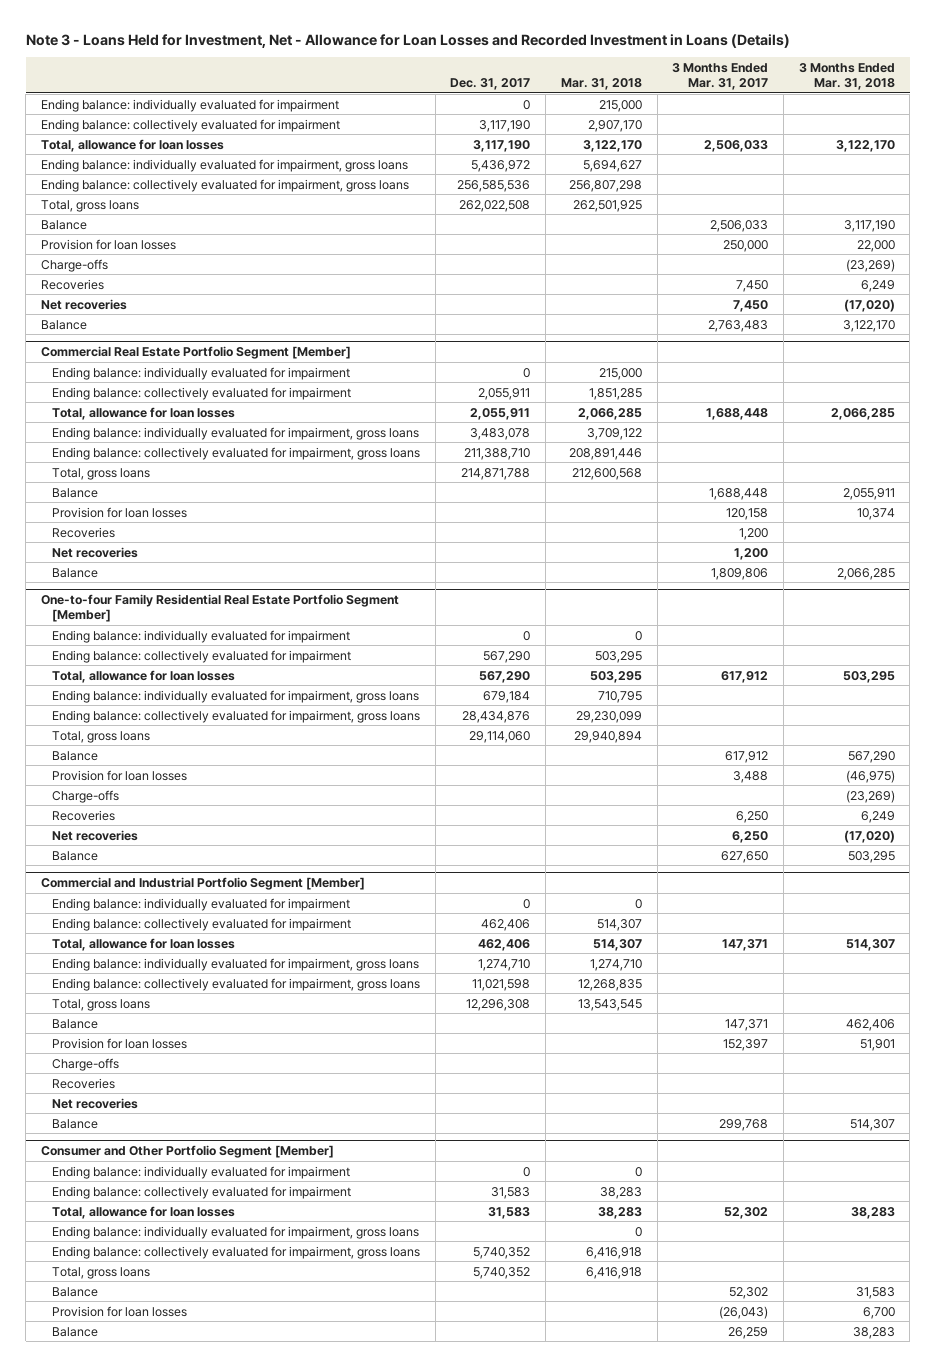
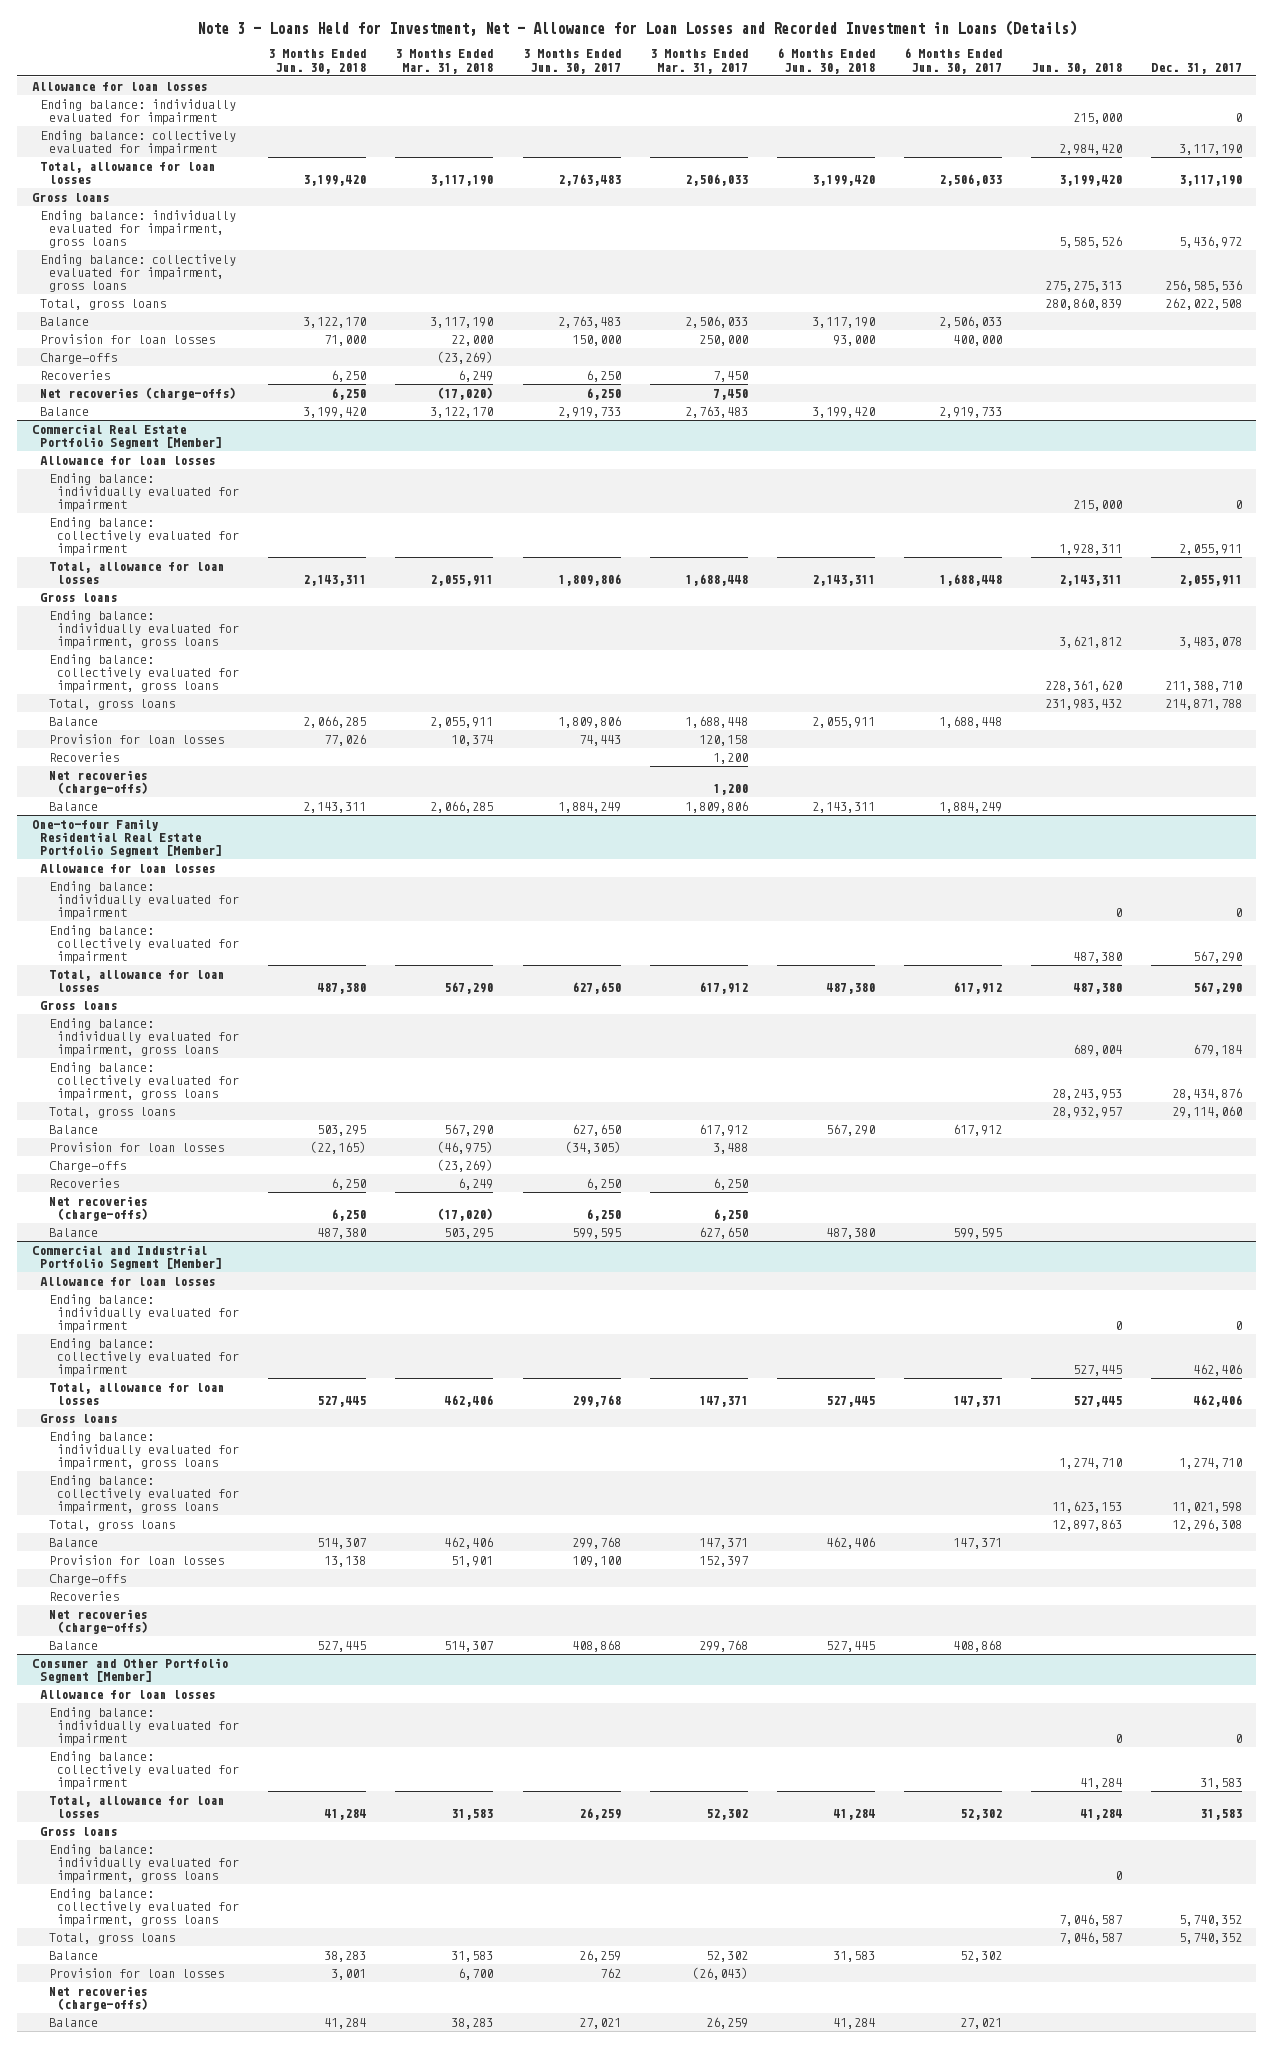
- | Dec. 31, 2017 | Mar. 31, 2018 | 3 Months Ended Mar. 31, 2017 | 3 Months Ended Mar. 31, 2018
+ | 3 Months Ended Jun. 30, 2018 | 3 Months Ended Mar. 31, 2018 | 3 Months Ended Jun. 30, 2017 | 3 Months Ended Mar. 31, 2017 | 6 Months Ended Jun. 30, 2018 | 6 Months Ended Jun. 30, 2017 | Jun. 30, 2018 | Dec. 31, 2017
+ Allowance for loan losses
- Total, allowance for loan losses | 3,117,190 | 3,122,170 | 2,506,033 | 3,122,170
+ Total, allowance for loan losses | 3,199,420 | 3,117,190 | 2,763,483 | 2,506,033 | 3,199,420 | 2,506,033 | 3,199,420 | 3,117,190
+ Gross loans
- Net recoveries | | | 7,450 | (17,020)
+ Net recoveries (charge-offs) | 6,250 | (17,020) | 6,250 | 7,450 | | | |
@ Commercial Real Estate Portfolio Segment [Member]
+ Allowance for loan losses
- Total, allowance for loan losses | 2,055,911 | 2,066,285 | 1,688,448 | 2,066,285
+ Total, allowance for loan losses | 2,143,311 | 2,055,911 | 1,809,806 | 1,688,448 | 2,143,311 | 1,688,448 | 2,143,311 | 2,055,911
+ Gross loans
- Net recoveries | | | 1,200 |
+ Net recoveries (charge-offs) | | | | 1,200 | | | |
@ One-to-four Family Residential Real Estate Portfolio Segment [Member]
+ Allowance for loan losses
- Total, allowance for loan losses | 567,290 | 503,295 | 617,912 | 503,295
+ Total, allowance for loan losses | 487,380 | 567,290 | 627,650 | 617,912 | 487,380 | 617,912 | 487,380 | 567,290
+ Gross loans
- Net recoveries | | | 6,250 | (17,020)
+ Net recoveries (charge-offs) | 6,250 | (17,020) | 6,250 | 6,250 | | | |
@ Commercial and Industrial Portfolio Segment [Member]
+ Allowance for loan losses
- Total, allowance for loan losses | 462,406 | 514,307 | 147,371 | 514,307
+ Total, allowance for loan losses | 527,445 | 462,406 | 299,768 | 147,371 | 527,445 | 147,371 | 527,445 | 462,406
+ Gross loans
- Net recoveries
+ Net recoveries (charge-offs)
@ Consumer and Other Portfolio Segment [Member]
+ Allowance for loan losses
- Total, allowance for loan losses | 31,583 | 38,283 | 52,302 | 38,283
+ Total, allowance for loan losses | 41,284 | 31,583 | 26,259 | 52,302 | 41,284 | 52,302 | 41,284 | 31,583
+ Gross loans
+ Net recoveries (charge-offs)

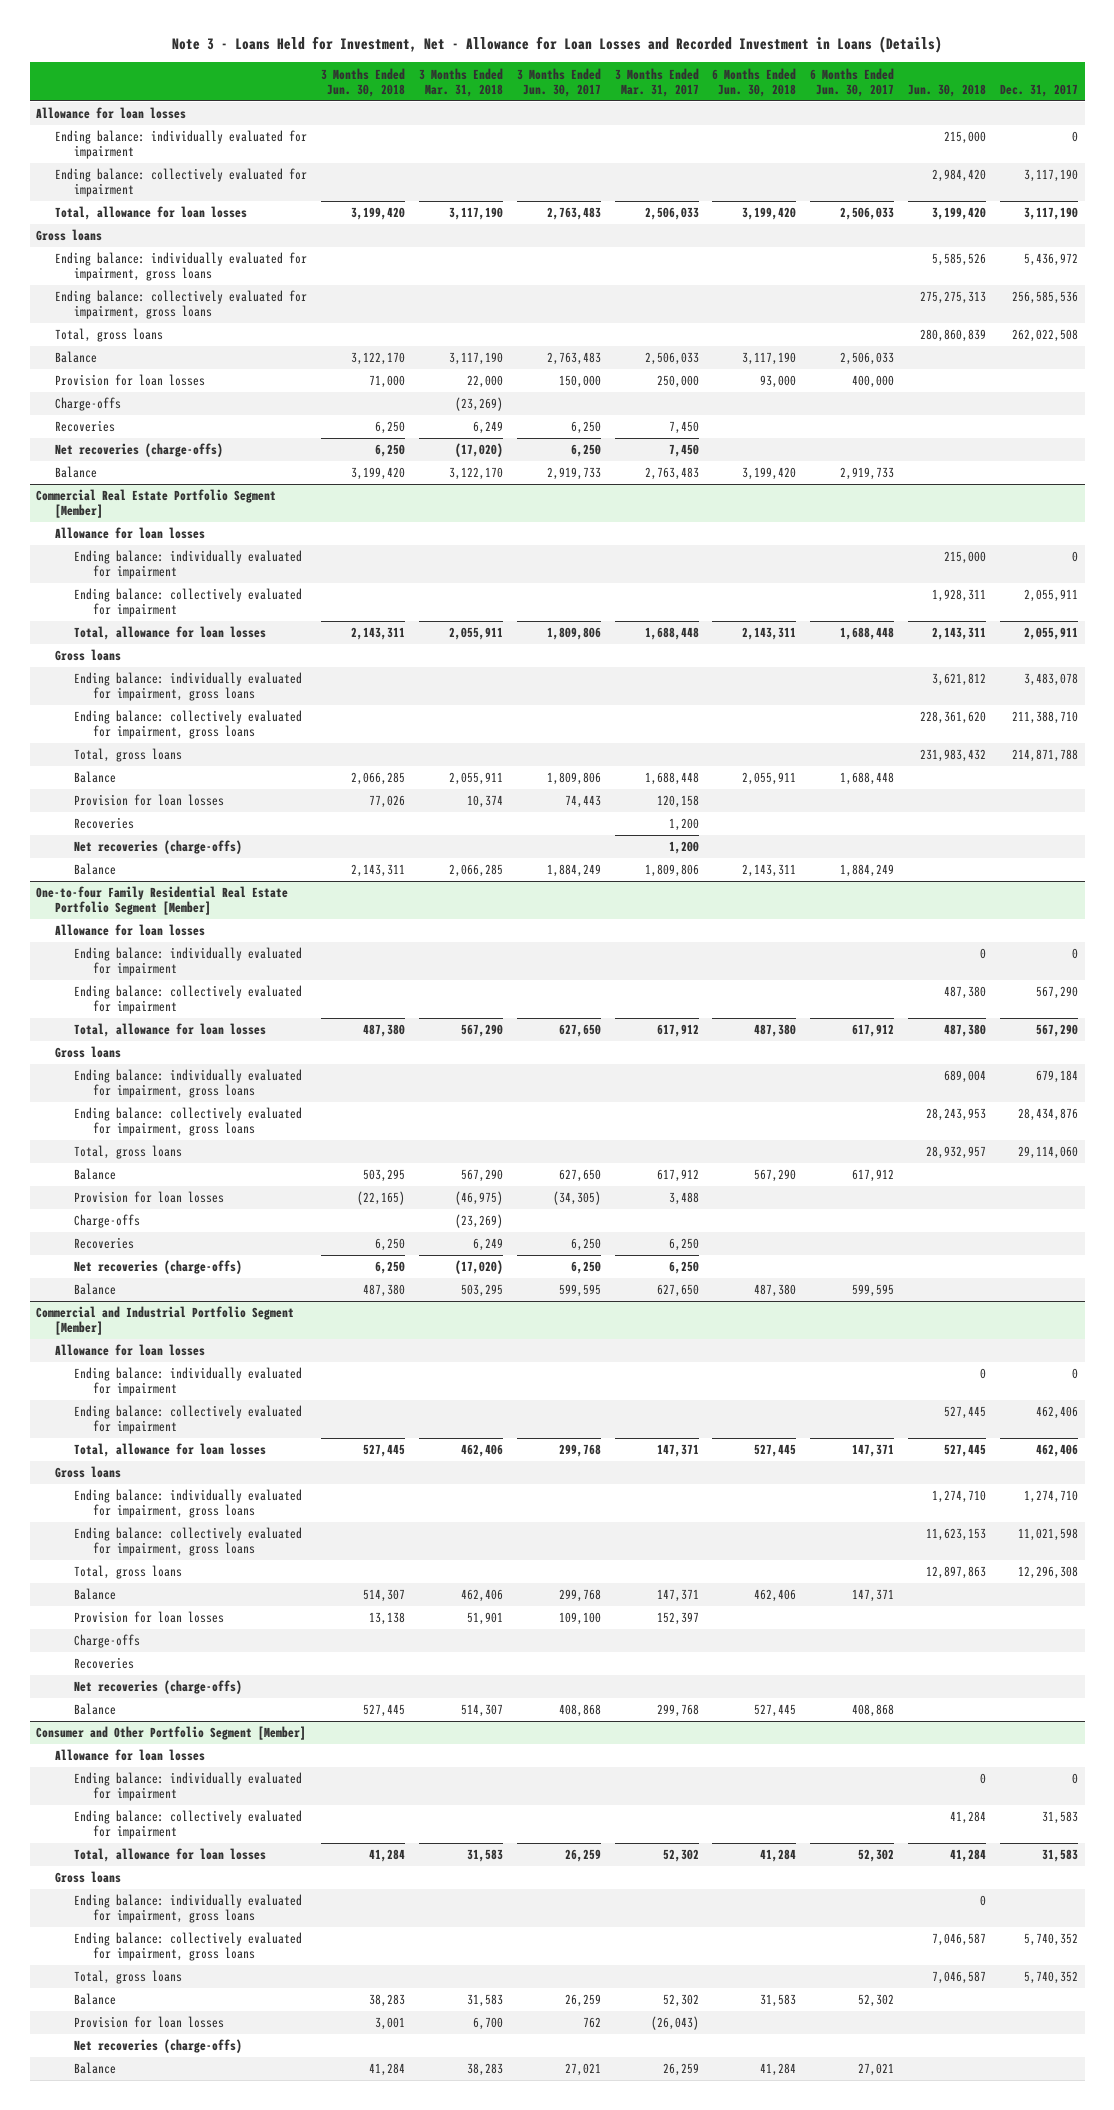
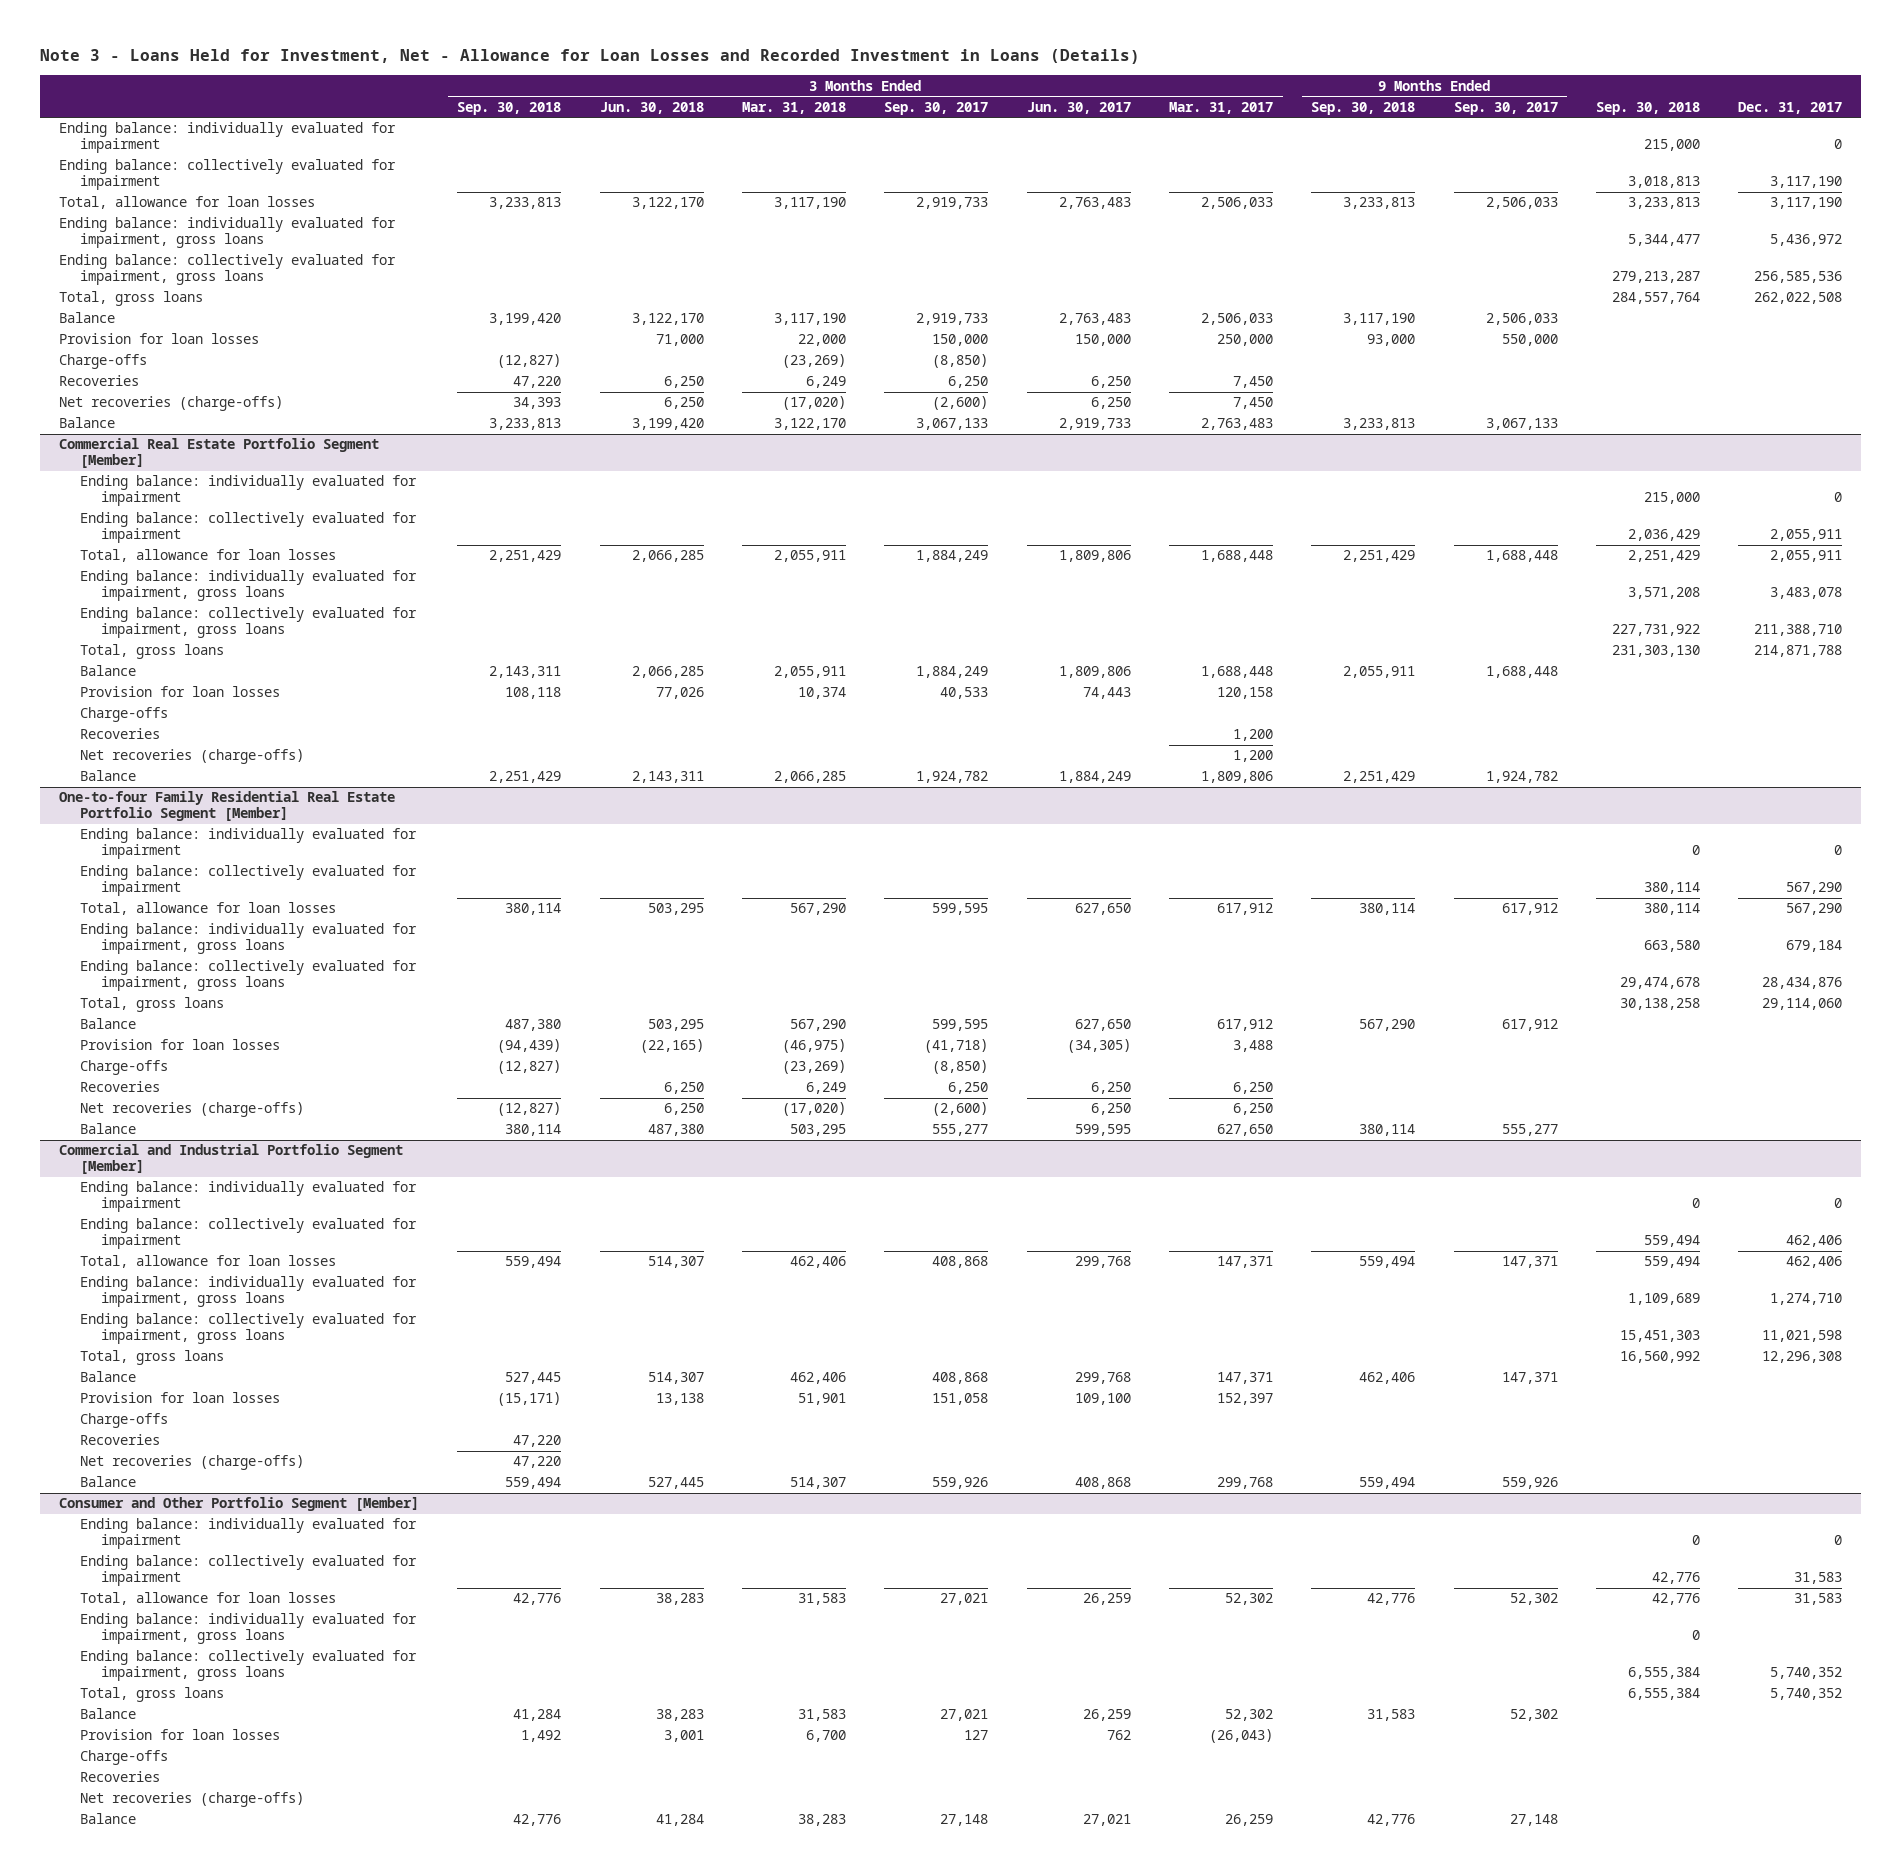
- | 3 Months Ended Jun. 30, 2018 | 3 Months Ended Mar. 31, 2018 | 3 Months Ended Jun. 30, 2017 | 3 Months Ended Mar. 31, 2017 | 6 Months Ended Jun. 30, 2018 | 6 Months Ended Jun. 30, 2017 | Jun. 30, 2018 | Dec. 31, 2017
+ | 3 Months Ended Sep. 30, 2018 | 3 Months Ended Jun. 30, 2018 | 3 Months Ended Mar. 31, 2018 | 3 Months Ended Sep. 30, 2017 | 3 Months Ended Jun. 30, 2017 | 3 Months Ended Mar. 31, 2017 | 9 Months Ended Sep. 30, 2018 | 9 Months Ended Sep. 30, 2017 | Sep. 30, 2018 | Dec. 31, 2017
- Allowance for loan losses
- Total, allowance for loan losses | 3,199,420 | 3,117,190 | 2,763,483 | 2,506,033 | 3,199,420 | 2,506,033 | 3,199,420 | 3,117,190
- Gross loans
+ Total, allowance for loan losses | 3,233,813 | 3,122,170 | 3,117,190 | 2,919,733 | 2,763,483 | 2,506,033 | 3,233,813 | 2,506,033 | 3,233,813 | 3,117,190
@ Commercial Real Estate Portfolio Segment [Member]
- Allowance for loan losses
- Total, allowance for loan losses | 2,143,311 | 2,055,911 | 1,809,806 | 1,688,448 | 2,143,311 | 1,688,448 | 2,143,311 | 2,055,911
- Gross loans
+ Total, allowance for loan losses | 2,251,429 | 2,066,285 | 2,055,911 | 1,884,249 | 1,809,806 | 1,688,448 | 2,251,429 | 1,688,448 | 2,251,429 | 2,055,911
+ Charge-offs
@ One-to-four Family Residential Real Estate Portfolio Segment [Member]
- Allowance for loan losses
- Total, allowance for loan losses | 487,380 | 567,290 | 627,650 | 617,912 | 487,380 | 617,912 | 487,380 | 567,290
- Gross loans
+ Total, allowance for loan losses | 380,114 | 503,295 | 567,290 | 599,595 | 627,650 | 617,912 | 380,114 | 617,912 | 380,114 | 567,290
@ Commercial and Industrial Portfolio Segment [Member]
- Allowance for loan losses
- Total, allowance for loan losses | 527,445 | 462,406 | 299,768 | 147,371 | 527,445 | 147,371 | 527,445 | 462,406
- Gross loans
+ Total, allowance for loan losses | 559,494 | 514,307 | 462,406 | 408,868 | 299,768 | 147,371 | 559,494 | 147,371 | 559,494 | 462,406
@ Consumer and Other Portfolio Segment [Member]
- Allowance for loan losses
- Total, allowance for loan losses | 41,284 | 31,583 | 26,259 | 52,302 | 41,284 | 52,302 | 41,284 | 31,583
- Gross loans
+ Total, allowance for loan losses | 42,776 | 38,283 | 31,583 | 27,021 | 26,259 | 52,302 | 42,776 | 52,302 | 42,776 | 31,583
+ Charge-offs
+ Recoveries

